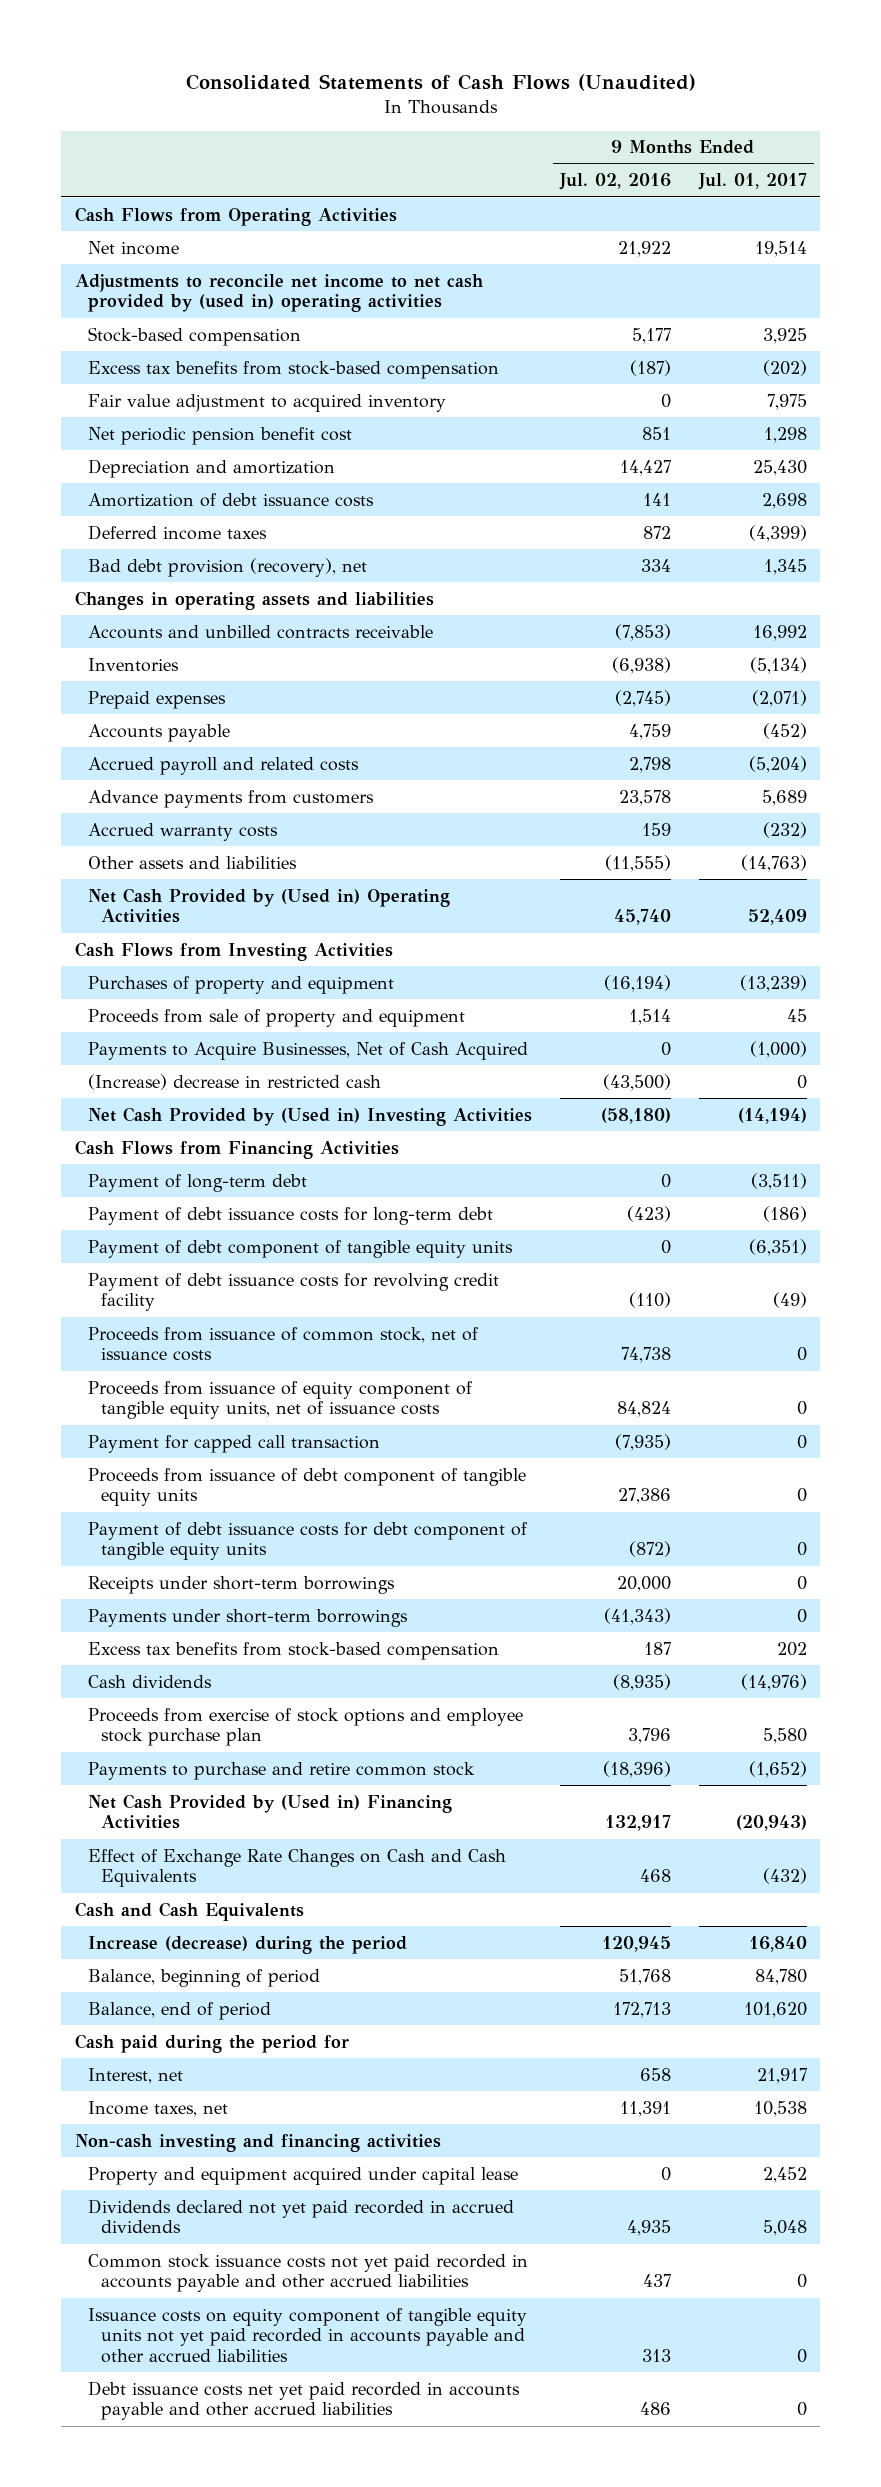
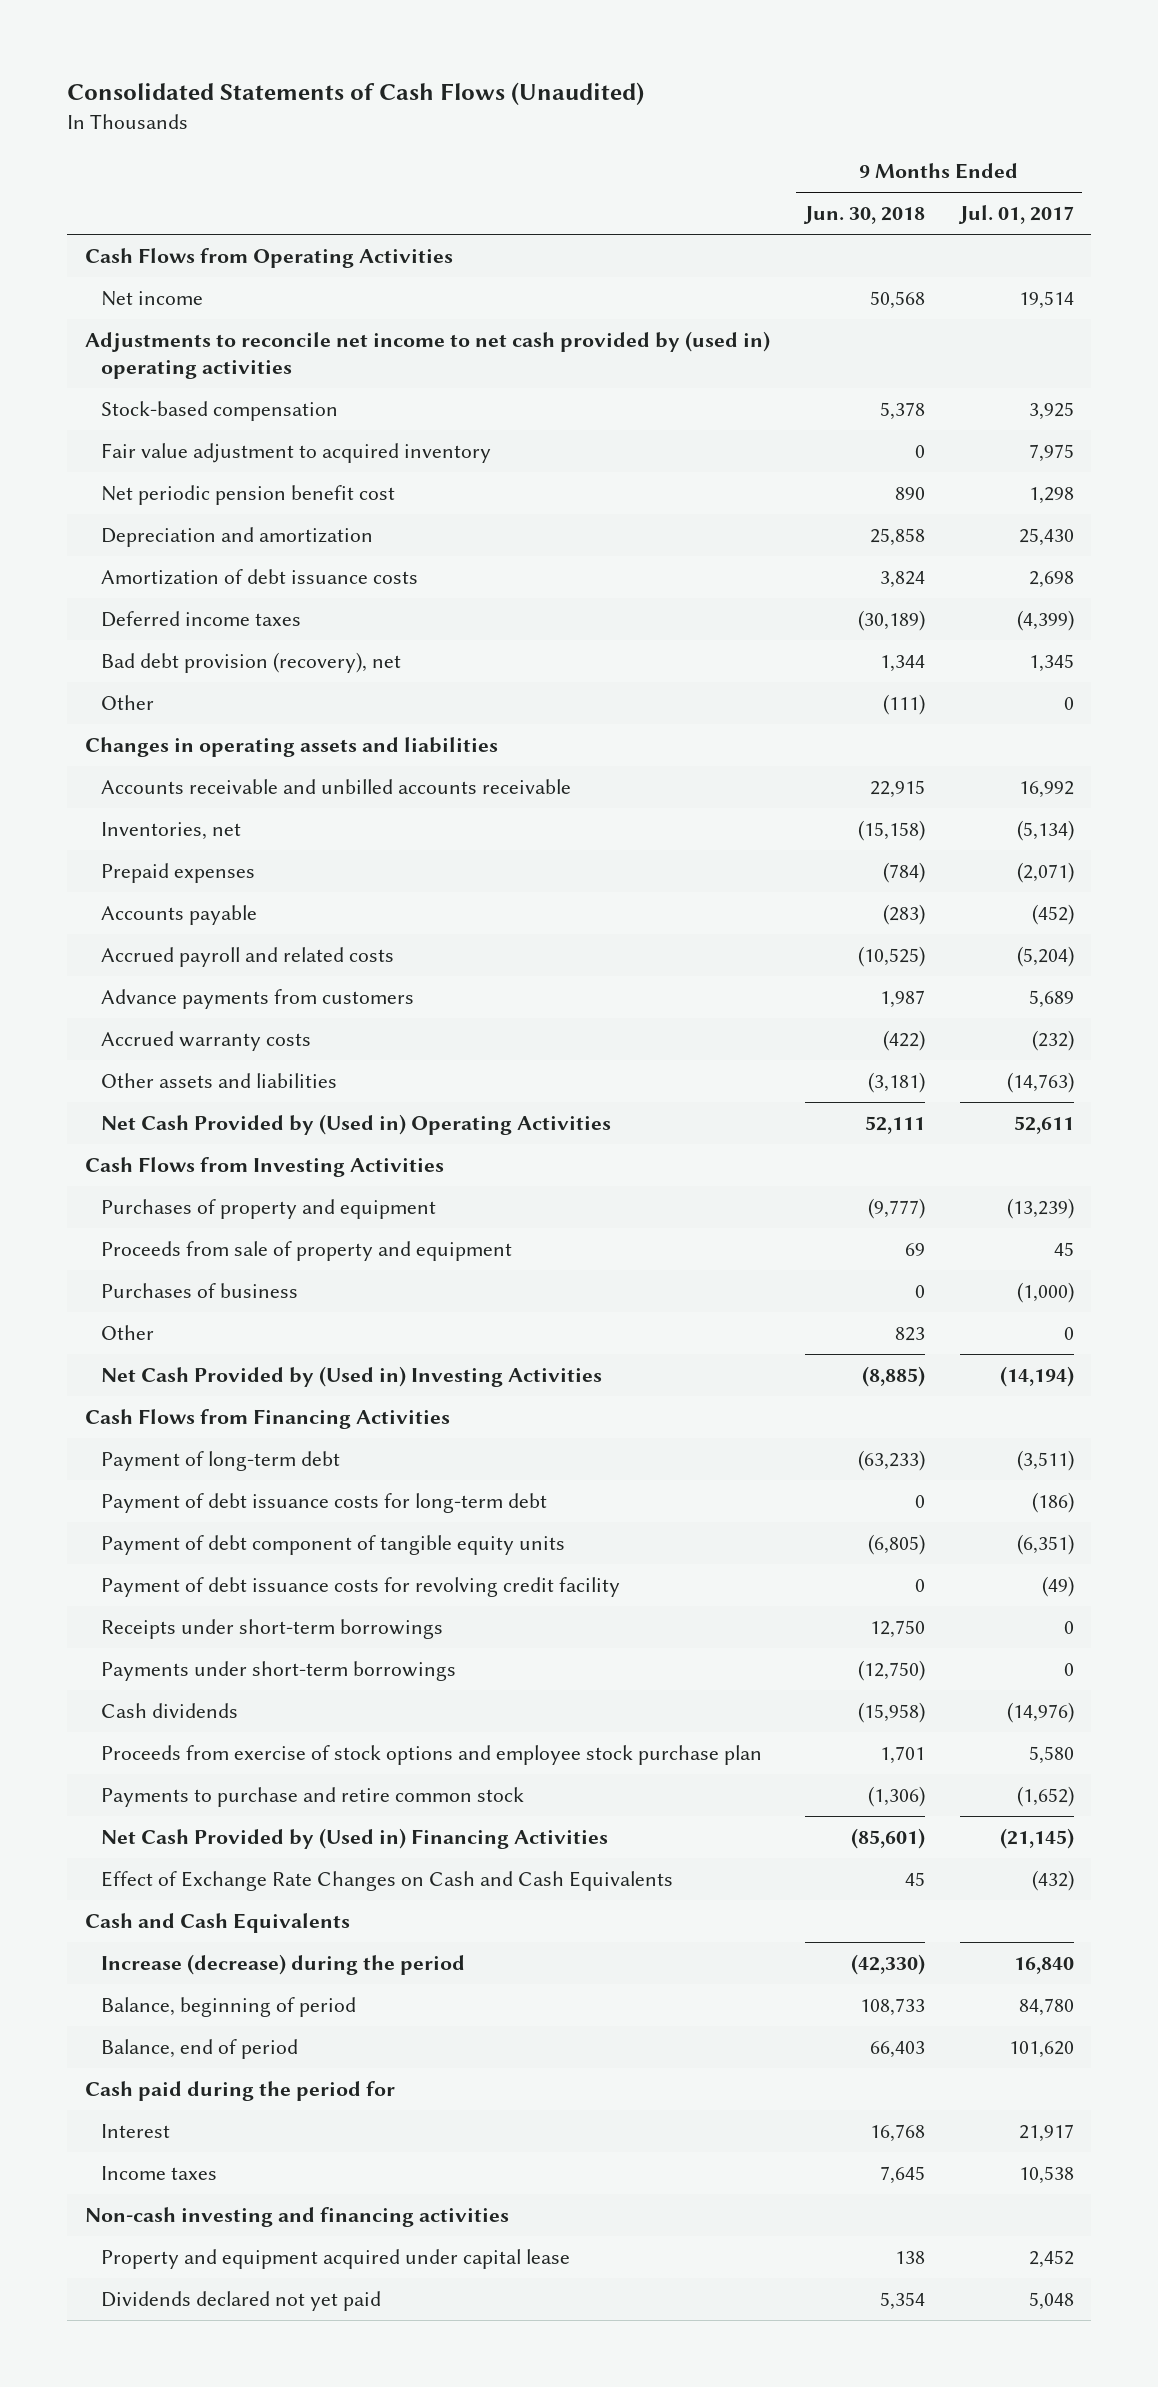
- | 9 Months Ended Jul. 02, 2016 | 9 Months Ended Jul. 01, 2017
+ | 9 Months Ended Jun. 30, 2018 | 9 Months Ended Jul. 01, 2017
- Excess tax benefits from stock-based compensation | (187) | (202)
+ Other | (111) | 0
- Accounts and unbilled contracts receivable | (7,853) | 16,992
- Inventories | (6,938) | (5,134)
+ Accounts receivable and unbilled accounts receivable | 22,915 | 16,992
+ Inventories, net | (15,158) | (5,134)
- Net Cash Provided by (Used in) Operating Activities | 45,740 | 52,409
+ Net Cash Provided by (Used in) Operating Activities | 52,111 | 52,611
- Payments to Acquire Businesses, Net of Cash Acquired | 0 | (1,000)
- (Increase) decrease in restricted cash | (43,500) | 0
+ Purchases of business | 0 | (1,000)
+ Other | 823 | 0
- Proceeds from issuance of common stock, net of issuance costs | 74,738 | 0
- Proceeds from issuance of equity component of tangible equity units, net of issuance costs | 84,824 | 0
- Payment for capped call transaction | (7,935) | 0
- Proceeds from issuance of debt component of tangible equity units | 27,386 | 0
- Payment of debt issuance costs for debt component of tangible equity units | (872) | 0
- Excess tax benefits from stock-based compensation | 187 | 202
- Net Cash Provided by (Used in) Financing Activities | 132,917 | (20,943)
+ Net Cash Provided by (Used in) Financing Activities | (85,601) | (21,145)
- Interest, net | 658 | 21,917
- Income taxes, net | 11,391 | 10,538
+ Interest | 16,768 | 21,917
+ Income taxes | 7,645 | 10,538
- Dividends declared not yet paid recorded in accrued dividends | 4,935 | 5,048
- Common stock issuance costs not yet paid recorded in accounts payable and other accrued liabilities | 437 | 0
- Issuance costs on equity component of tangible equity units not yet paid recorded in accounts payable and other accrued liabilities | 313 | 0
- Debt issuance costs net yet paid recorded in accounts payable and other accrued liabilities | 486 | 0
+ Dividends declared not yet paid | 5,354 | 5,048

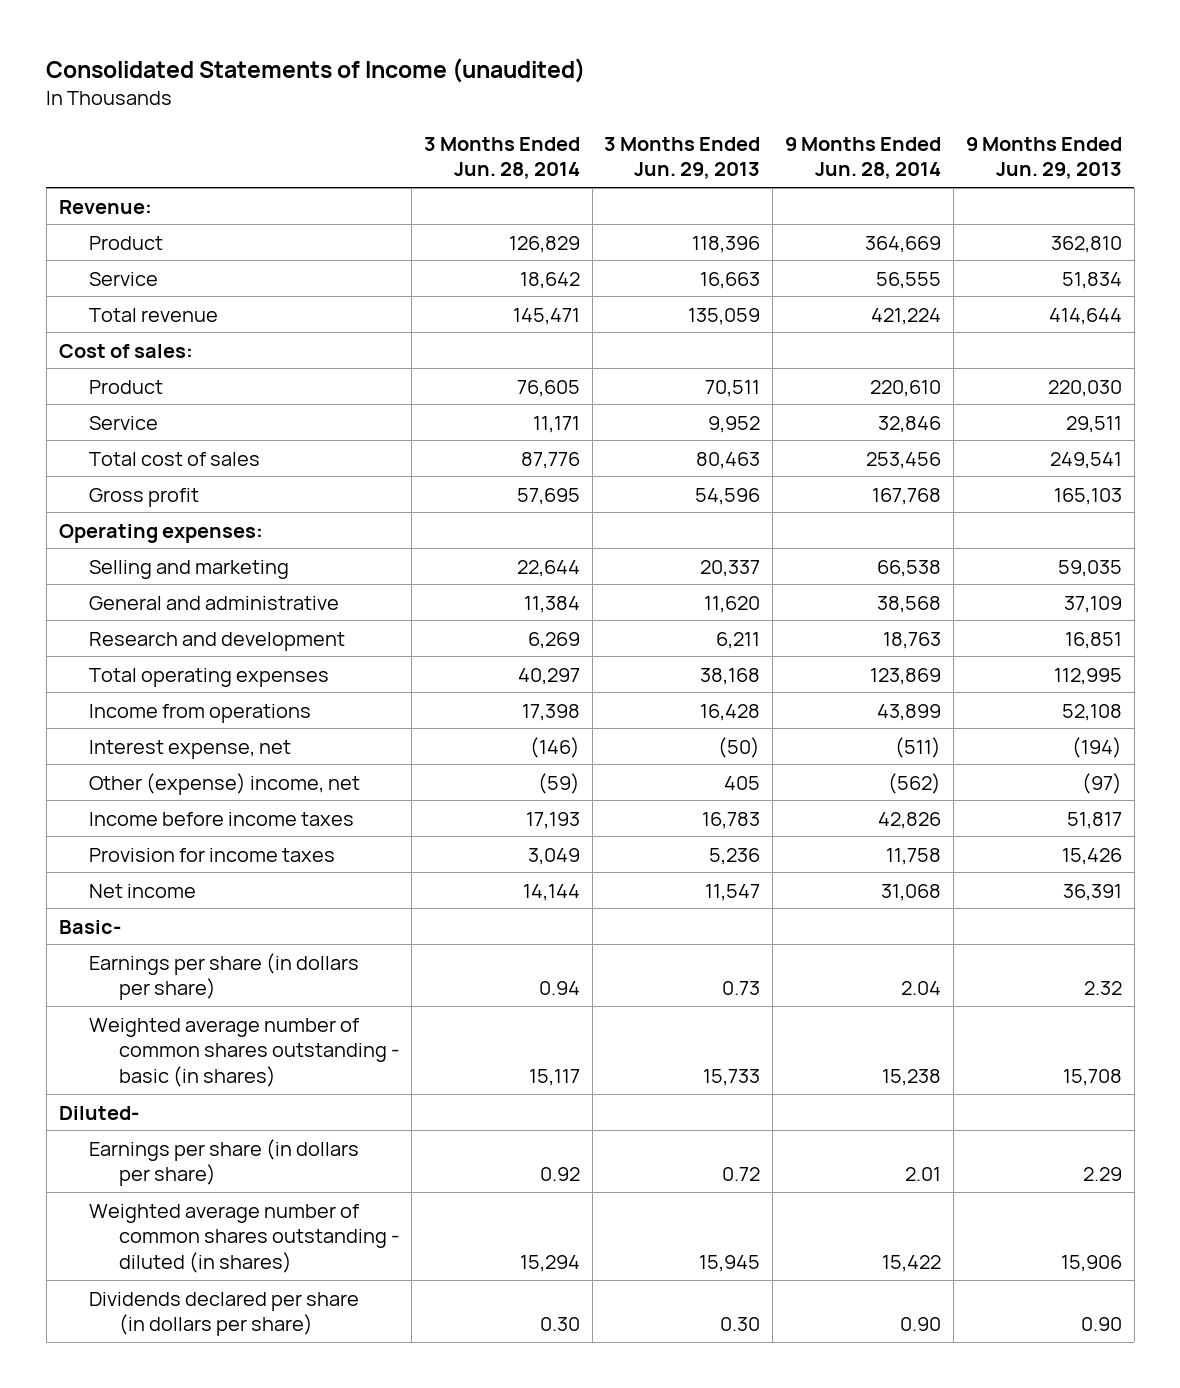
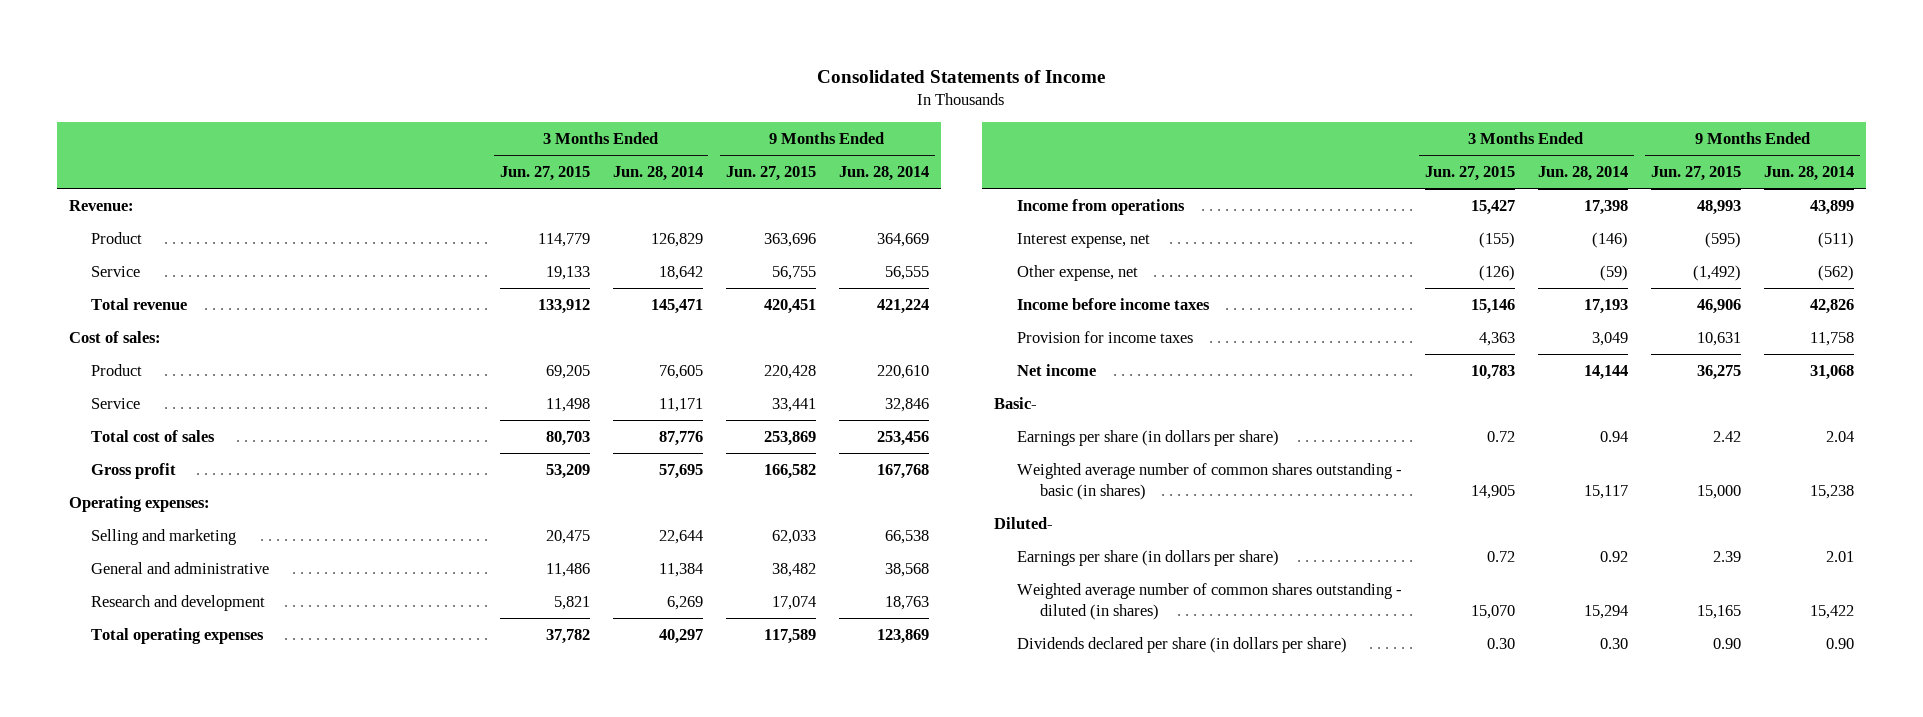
- Consolidated Statements of Income (unaudited)
+ Consolidated Statements of Income
- | 3 Months Ended Jun. 28, 2014 | 3 Months Ended Jun. 29, 2013 | 9 Months Ended Jun. 28, 2014 | 9 Months Ended Jun. 29, 2013
+ | 3 Months Ended Jun. 27, 2015 | 3 Months Ended Jun. 28, 2014 | 9 Months Ended Jun. 27, 2015 | 9 Months Ended Jun. 28, 2014
- Other (expense) income, net | (59) | 405 | (562) | (97)
+ Other expense, net | (126) | (59) | (1,492) | (562)

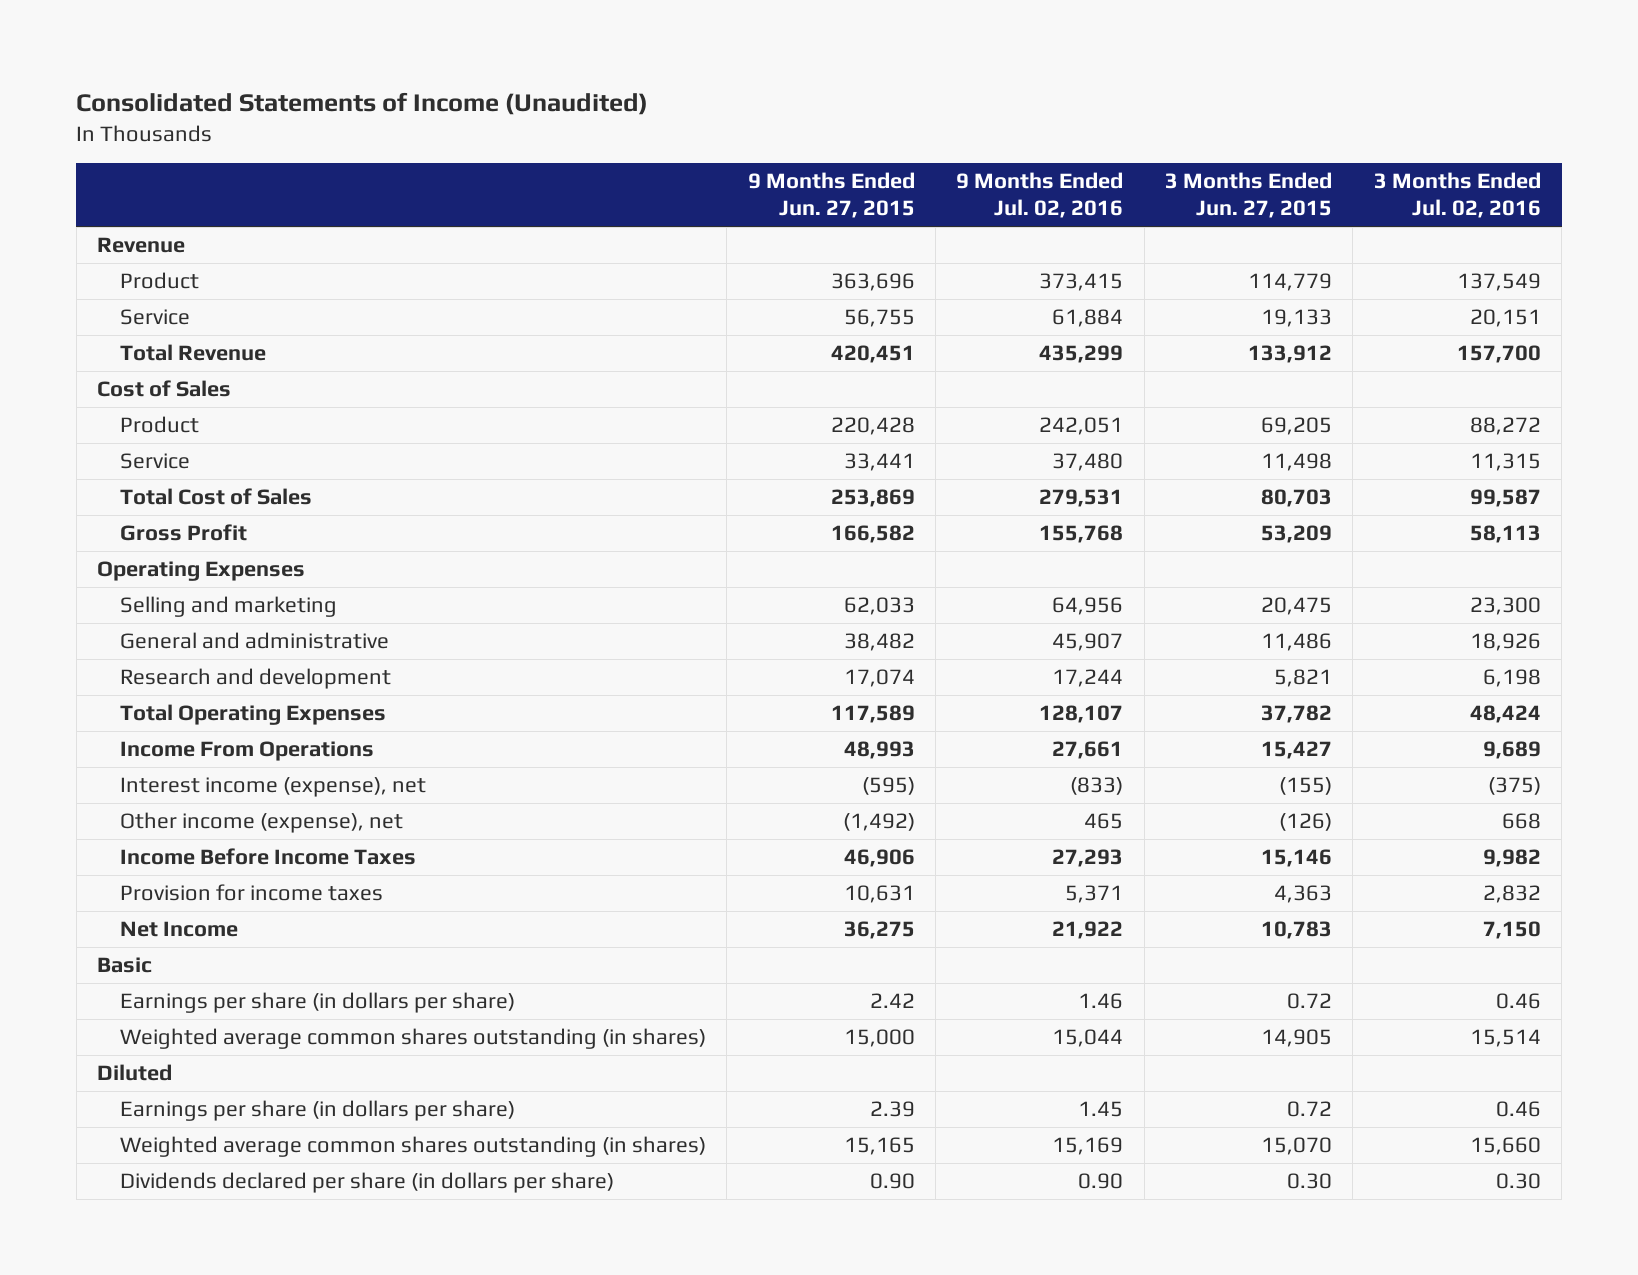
- Consolidated Statements of Income
+ Consolidated Statements of Income (Unaudited)
- | 3 Months Ended Jun. 27, 2015 | 3 Months Ended Jun. 28, 2014 | 9 Months Ended Jun. 27, 2015 | 9 Months Ended Jun. 28, 2014
+ | 9 Months Ended Jun. 27, 2015 | 9 Months Ended Jul. 02, 2016 | 3 Months Ended Jun. 27, 2015 | 3 Months Ended Jul. 02, 2016
- Revenue:
+ Revenue
- Total revenue | 133,912 | 145,471 | 420,451 | 421,224
- Cost of sales:
+ Total Revenue | 420,451 | 435,299 | 133,912 | 157,700
+ Cost of Sales
- Total cost of sales | 80,703 | 87,776 | 253,869 | 253,456
- Gross profit | 53,209 | 57,695 | 166,582 | 167,768
- Operating expenses:
+ Total Cost of Sales | 253,869 | 279,531 | 80,703 | 99,587
+ Gross Profit | 166,582 | 155,768 | 53,209 | 58,113
+ Operating Expenses
- Total operating expenses | 37,782 | 40,297 | 117,589 | 123,869
- Income from operations | 15,427 | 17,398 | 48,993 | 43,899
- Interest expense, net | (155) | (146) | (595) | (511)
- Other expense, net | (126) | (59) | (1,492) | (562)
- Income before income taxes | 15,146 | 17,193 | 46,906 | 42,826
+ Total Operating Expenses | 117,589 | 128,107 | 37,782 | 48,424
+ Income From Operations | 48,993 | 27,661 | 15,427 | 9,689
+ Interest income (expense), net | (595) | (833) | (155) | (375)
+ Other income (expense), net | (1,492) | 465 | (126) | 668
+ Income Before Income Taxes | 46,906 | 27,293 | 15,146 | 9,982
- Net income | 10,783 | 14,144 | 36,275 | 31,068
- Basic-
+ Net Income | 36,275 | 21,922 | 10,783 | 7,150
+ Basic
- Weighted average number of common shares outstanding - basic (in shares) | 14,905 | 15,117 | 15,000 | 15,238
- Diluted-
+ Weighted average common shares outstanding (in shares) | 15,000 | 15,044 | 14,905 | 15,514
+ Diluted
- Weighted average number of common shares outstanding - diluted (in shares) | 15,070 | 15,294 | 15,165 | 15,422
+ Weighted average common shares outstanding (in shares) | 15,165 | 15,169 | 15,070 | 15,660

